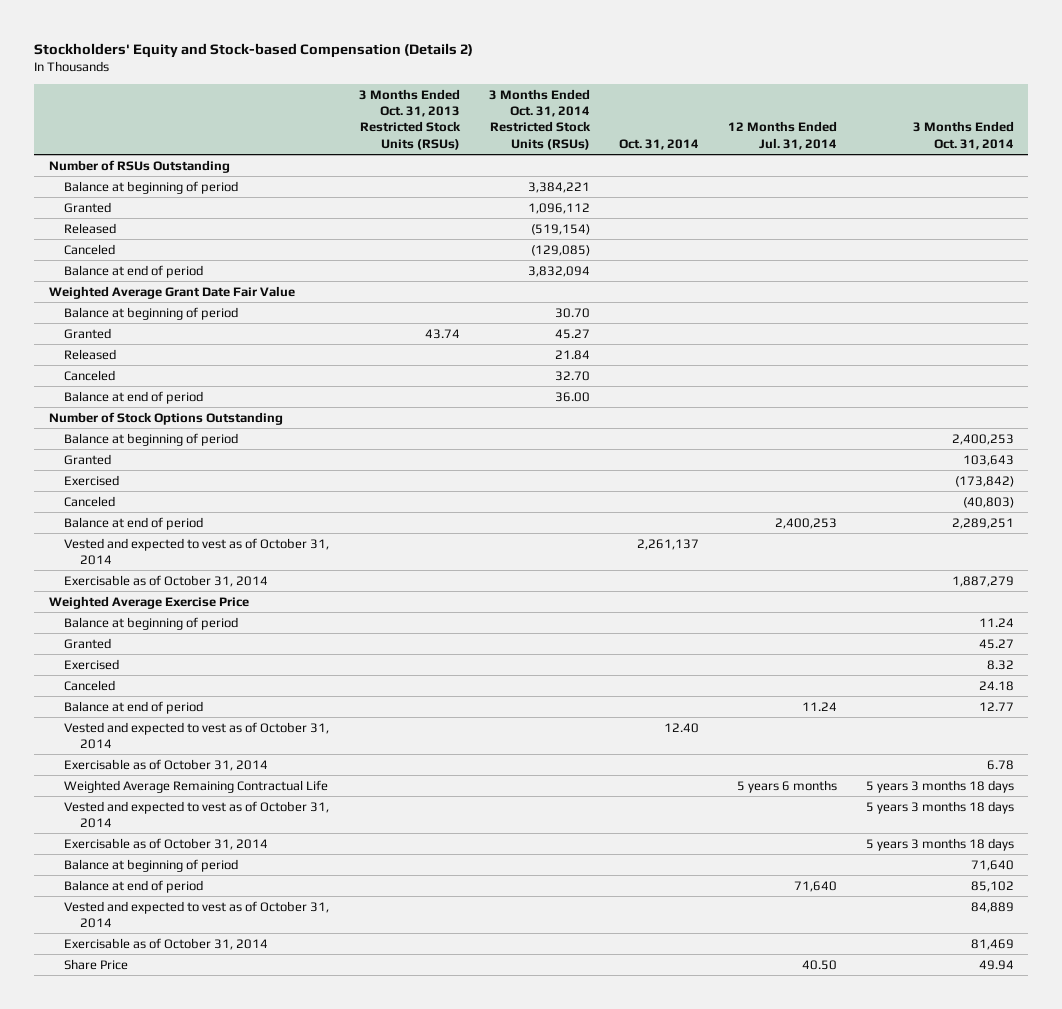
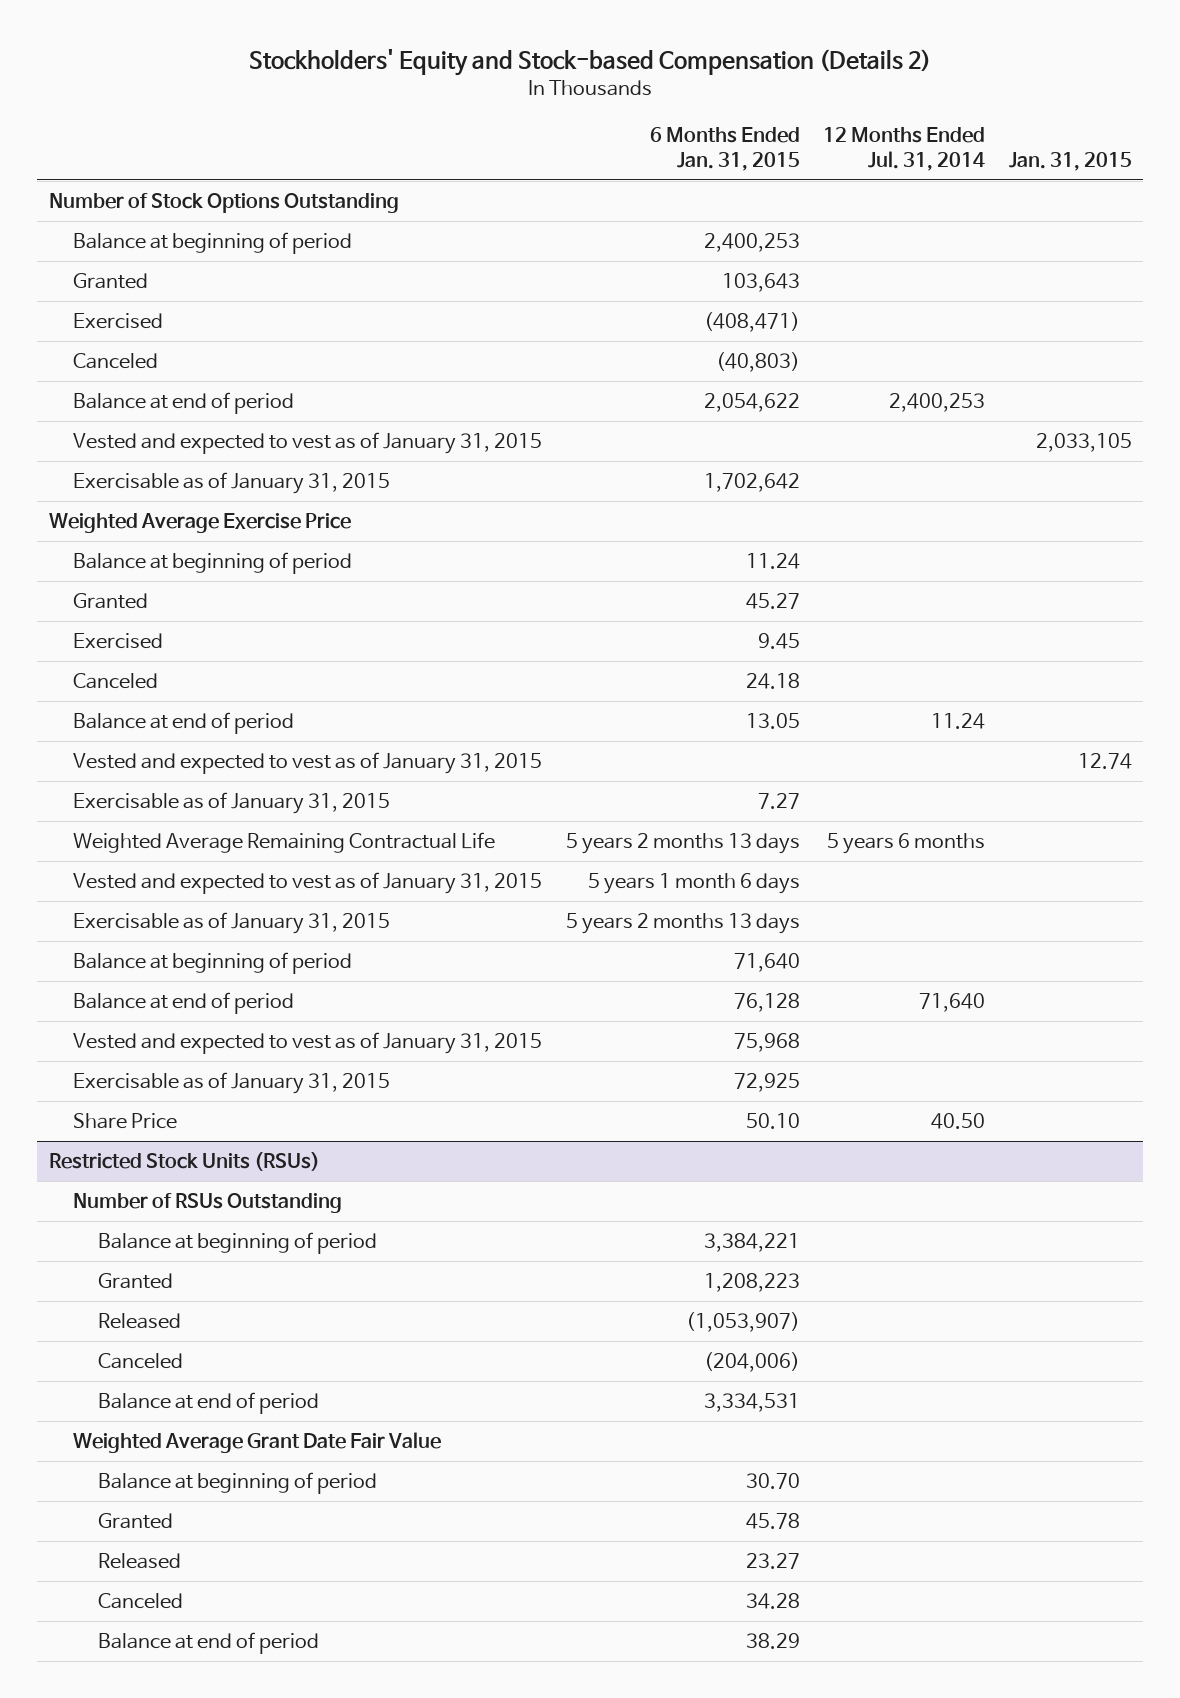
- | 3 Months Ended Oct. 31, 2013 Restricted Stock Units (RSUs) | 3 Months Ended Oct. 31, 2014 Restricted Stock Units (RSUs) | Oct. 31, 2014 | 12 Months Ended Jul. 31, 2014 | 3 Months Ended Oct. 31, 2014
+ | 6 Months Ended Jan. 31, 2015 | 12 Months Ended Jul. 31, 2014 | Jan. 31, 2015
- Number of RSUs Outstanding
- Balance at beginning of period | | 3,384,221 | | |
- Granted | | 1,096,112 | | |
- Released | | (519,154) | | |
- Canceled | | (129,085) | | |
- Balance at end of period | | 3,832,094 | | |
- Weighted Average Grant Date Fair Value
- Balance at beginning of period | | 30.70 | | |
- Granted | 43.74 | 45.27 | | |
- Released | | 21.84 | | |
- Canceled | | 32.70 | | |
- Balance at end of period | | 36.00 | | |
- Vested and expected to vest as of October 31, 2014 | | | 2,261,137 | |
- Exercisable as of October 31, 2014 | | | | | 1,887,279
+ Vested and expected to vest as of January 31, 2015 | | | 2,033,105
+ Exercisable as of January 31, 2015 | 1,702,642 | |
- Vested and expected to vest as of October 31, 2014 | | | 12.40 | |
- Exercisable as of October 31, 2014 | | | | | 6.78
+ Vested and expected to vest as of January 31, 2015 | | | 12.74
+ Exercisable as of January 31, 2015 | 7.27 | |
- Vested and expected to vest as of October 31, 2014 | | | | | 5 years 3 months 18 days
- Exercisable as of October 31, 2014 | | | | | 5 years 3 months 18 days
+ Vested and expected to vest as of January 31, 2015 | 5 years 1 month 6 days | |
+ Exercisable as of January 31, 2015 | 5 years 2 months 13 days | |
- Vested and expected to vest as of October 31, 2014 | | | | | 84,889
- Exercisable as of October 31, 2014 | | | | | 81,469
+ Vested and expected to vest as of January 31, 2015 | 75,968 | |
+ Exercisable as of January 31, 2015 | 72,925 | |
+ Restricted Stock Units (RSUs)
+ Number of RSUs Outstanding
+ Balance at beginning of period | 3,384,221 | |
+ Granted | 1,208,223 | |
+ Released | (1,053,907) | |
+ Canceled | (204,006) | |
+ Balance at end of period | 3,334,531 | |
+ Weighted Average Grant Date Fair Value
+ Balance at beginning of period | 30.70 | |
+ Granted | 45.78 | |
+ Released | 23.27 | |
+ Canceled | 34.28 | |
+ Balance at end of period | 38.29 | |

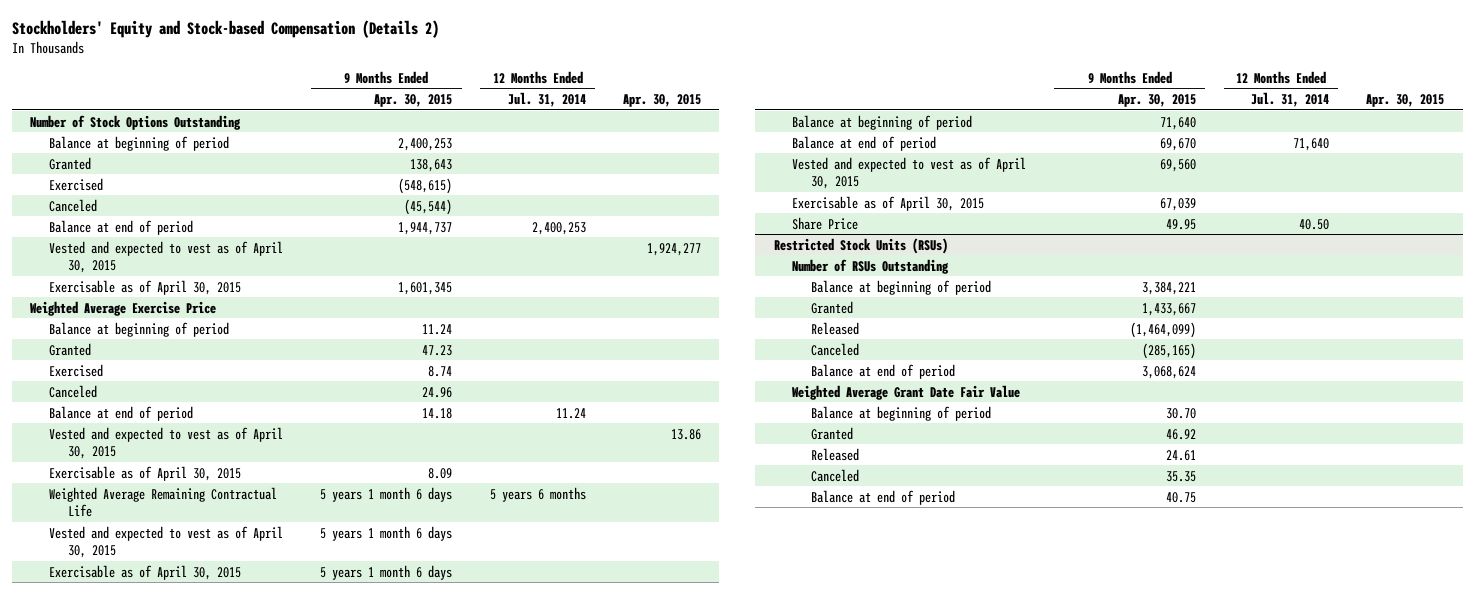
- | 6 Months Ended Jan. 31, 2015 | 12 Months Ended Jul. 31, 2014 | Jan. 31, 2015
+ | 9 Months Ended Apr. 30, 2015 | 12 Months Ended Jul. 31, 2014 | Apr. 30, 2015
- Vested and expected to vest as of January 31, 2015 | | | 2,033,105
- Exercisable as of January 31, 2015 | 1,702,642 | |
+ Vested and expected to vest as of April 30, 2015 | | | 1,924,277
+ Exercisable as of April 30, 2015 | 1,601,345 | |
- Vested and expected to vest as of January 31, 2015 | | | 12.74
- Exercisable as of January 31, 2015 | 7.27 | |
+ Vested and expected to vest as of April 30, 2015 | | | 13.86
+ Exercisable as of April 30, 2015 | 8.09 | |
- Vested and expected to vest as of January 31, 2015 | 5 years 1 month 6 days | |
- Exercisable as of January 31, 2015 | 5 years 2 months 13 days | |
+ Vested and expected to vest as of April 30, 2015 | 5 years 1 month 6 days | |
+ Exercisable as of April 30, 2015 | 5 years 1 month 6 days | |
- Vested and expected to vest as of January 31, 2015 | 75,968 | |
- Exercisable as of January 31, 2015 | 72,925 | |
+ Vested and expected to vest as of April 30, 2015 | 69,560 | |
+ Exercisable as of April 30, 2015 | 67,039 | |

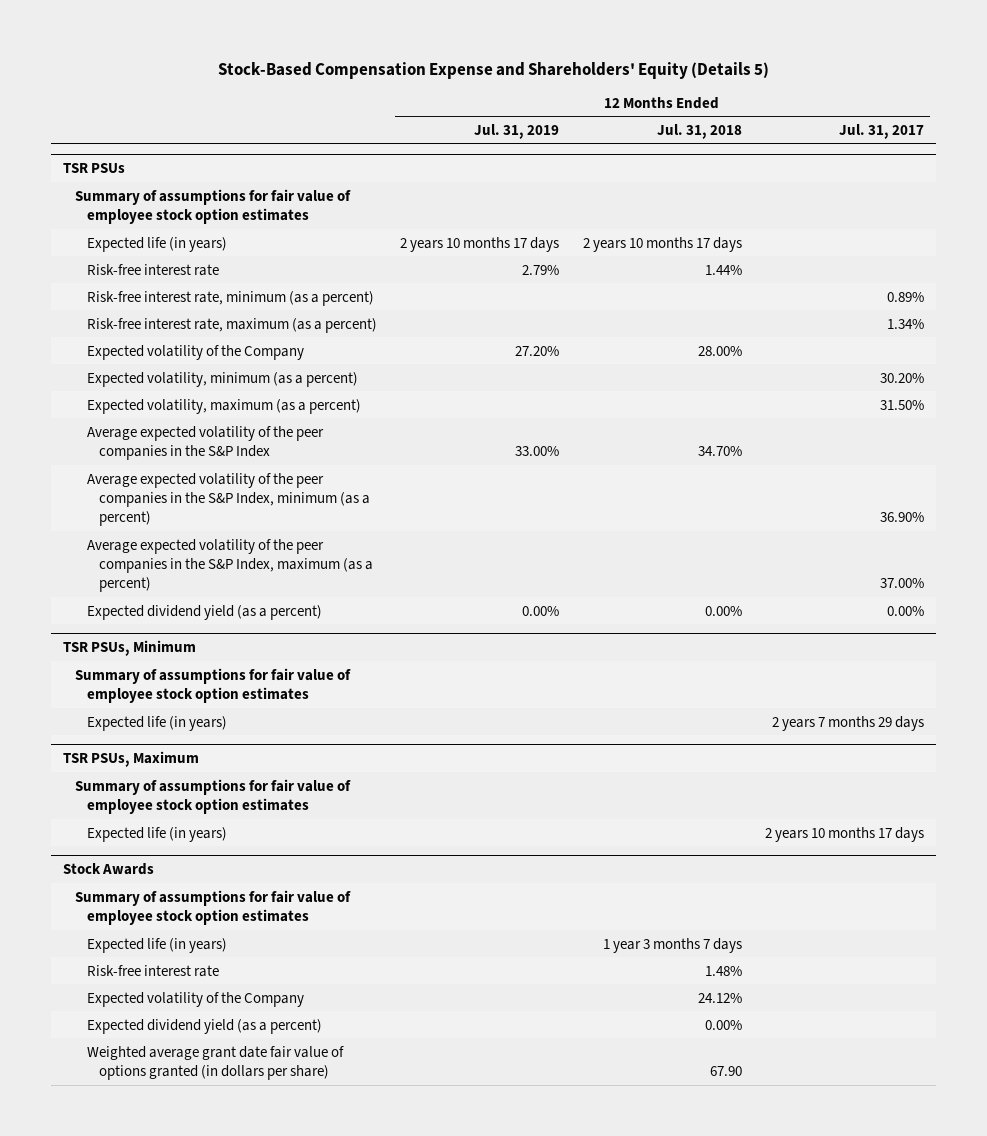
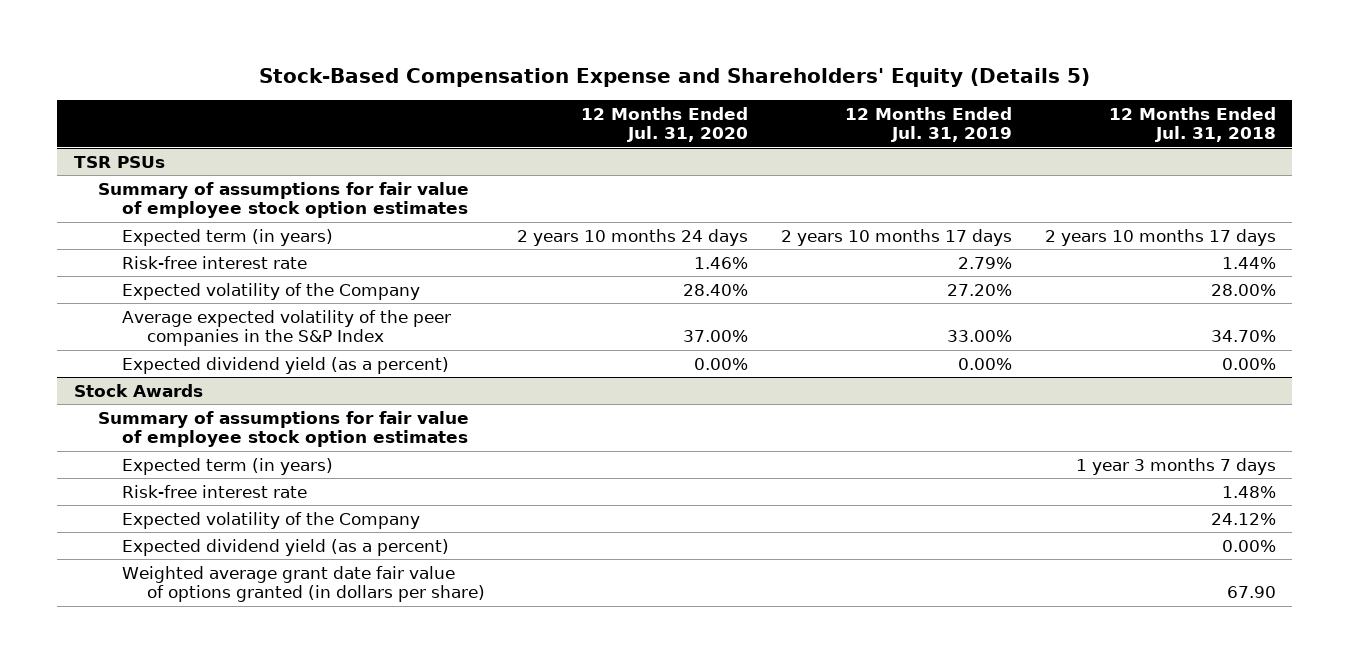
- | 12 Months Ended Jul. 31, 2019 | 12 Months Ended Jul. 31, 2018 | 12 Months Ended Jul. 31, 2017
+ | 12 Months Ended Jul. 31, 2020 | 12 Months Ended Jul. 31, 2019 | 12 Months Ended Jul. 31, 2018
@ TSR PSUs
- Expected life (in years) | 2 years 10 months 17 days | 2 years 10 months 17 days |
+ Expected term (in years) | 2 years 10 months 24 days | 2 years 10 months 17 days | 2 years 10 months 17 days
- Risk-free interest rate, minimum (as a percent) | | | 0.89%
- Risk-free interest rate, maximum (as a percent) | | | 1.34%
- Expected volatility, minimum (as a percent) | | | 30.20%
- Expected volatility, maximum (as a percent) | | | 31.50%
- Average expected volatility of the peer companies in the S&P Index, minimum (as a percent) | | | 36.90%
- Average expected volatility of the peer companies in the S&P Index, maximum (as a percent) | | | 37.00%
- TSR PSUs, Minimum
- Summary of assumptions for fair value of employee stock option estimates
- Expected life (in years) | | | 2 years 7 months 29 days
- TSR PSUs, Maximum
- Summary of assumptions for fair value of employee stock option estimates
- Expected life (in years) | | | 2 years 10 months 17 days
@ Stock Awards
- Expected life (in years) | | 1 year 3 months 7 days |
+ Expected term (in years) | | | 1 year 3 months 7 days

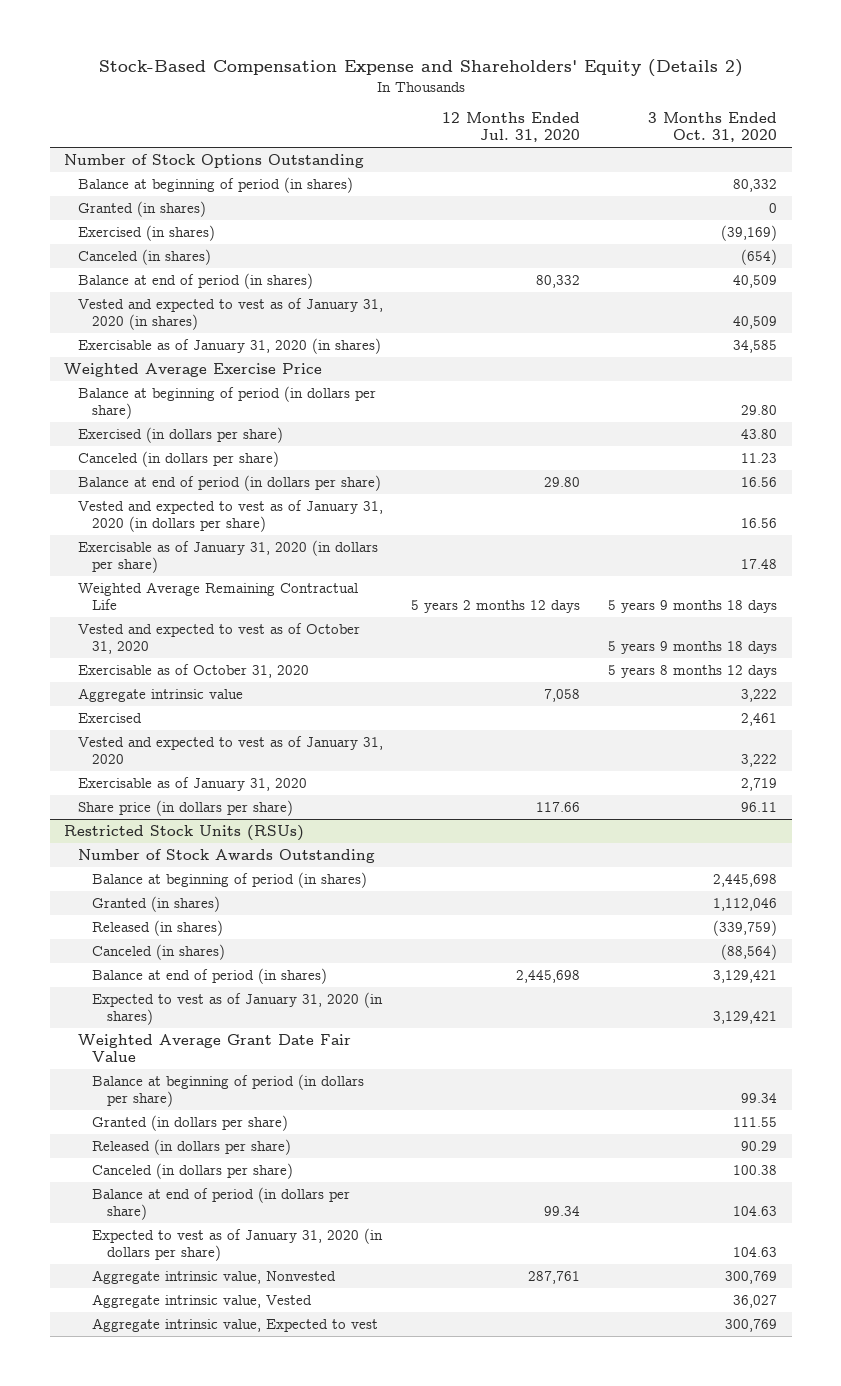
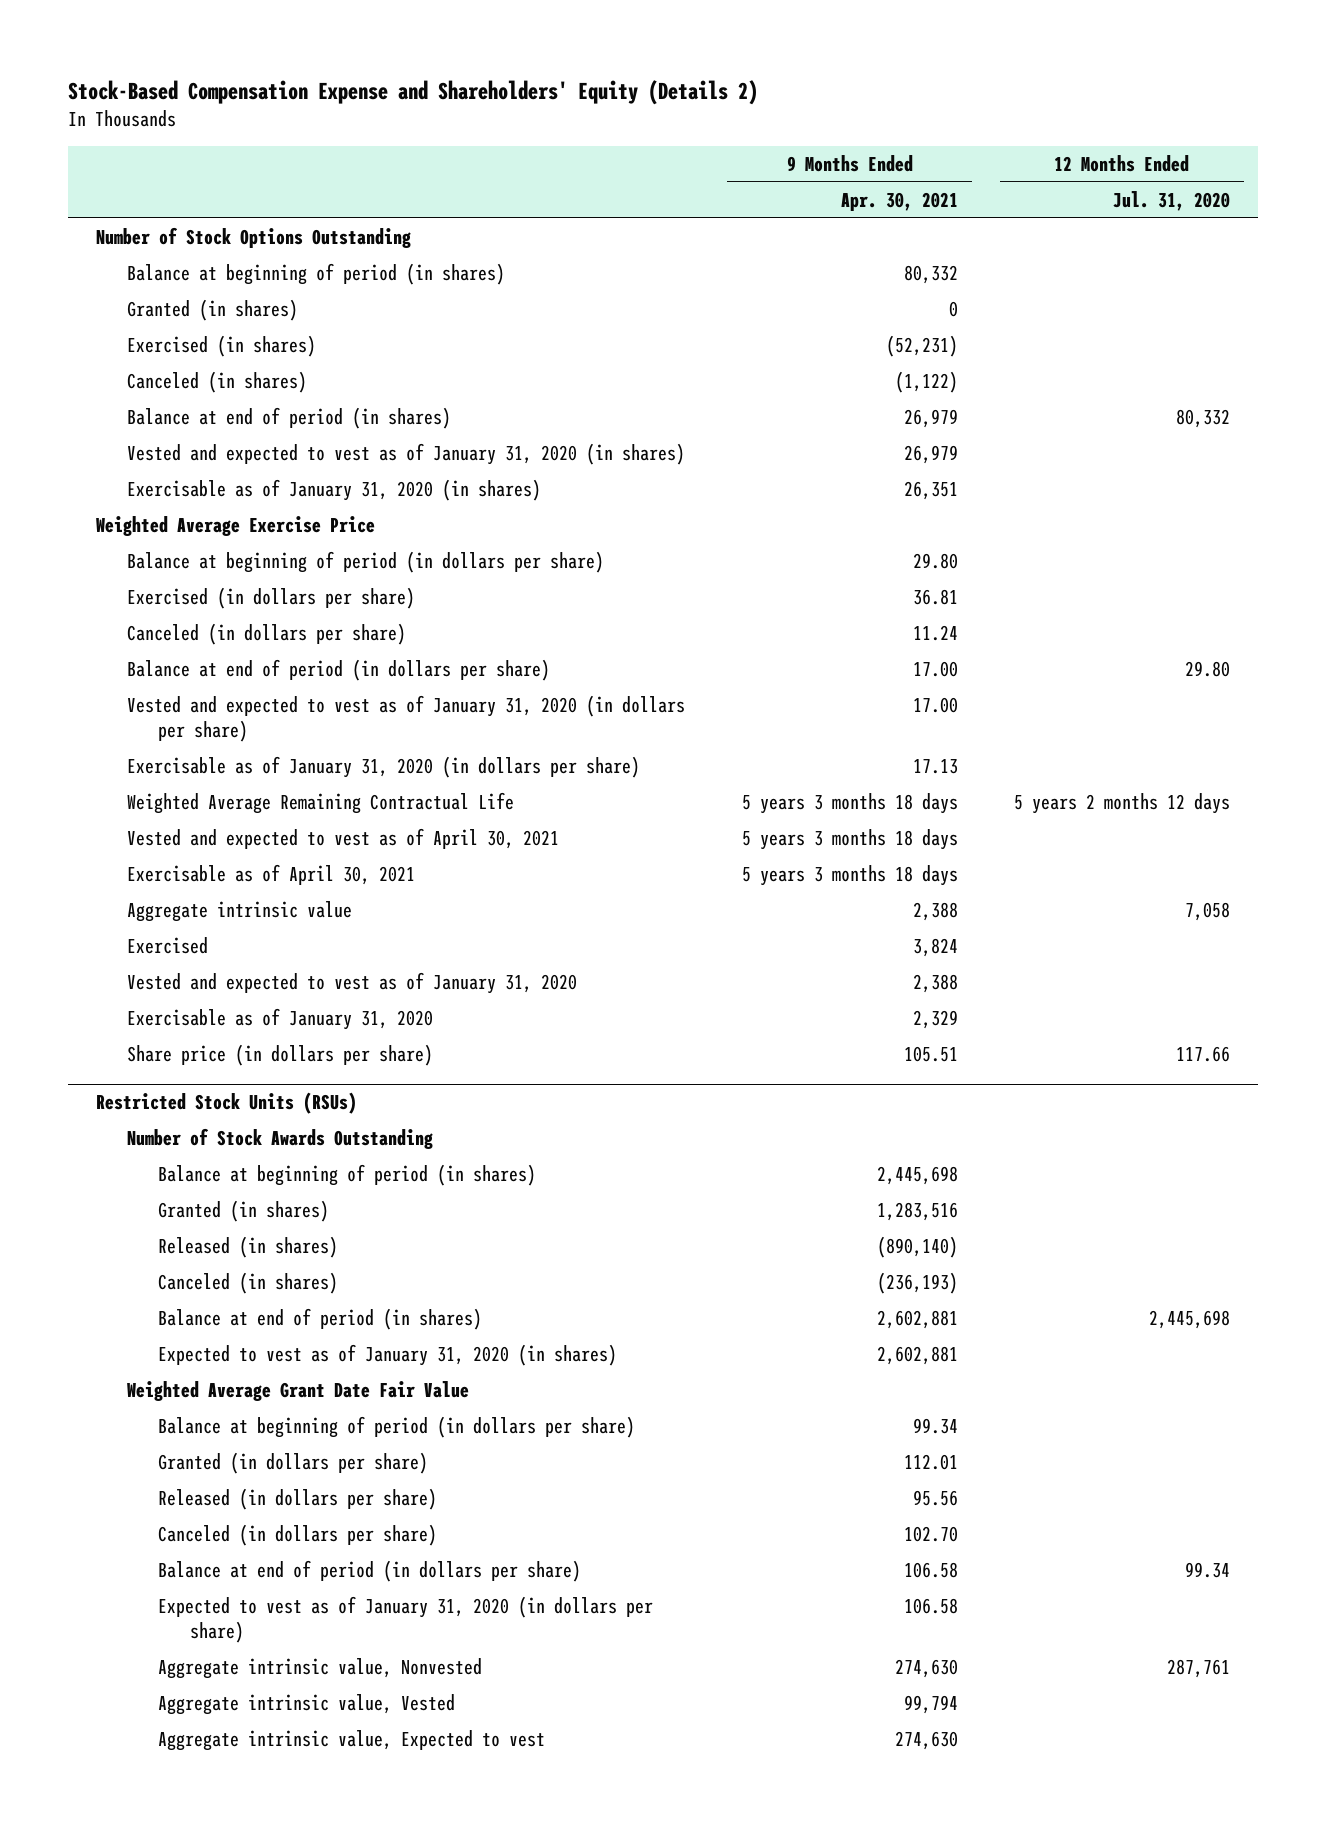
- | 12 Months Ended Jul. 31, 2020 | 3 Months Ended Oct. 31, 2020
+ | 9 Months Ended Apr. 30, 2021 | 12 Months Ended Jul. 31, 2020
- Vested and expected to vest as of October 31, 2020 | | 5 years 9 months 18 days
- Exercisable as of October 31, 2020 | | 5 years 8 months 12 days
+ Vested and expected to vest as of April 30, 2021 | 5 years 3 months 18 days |
+ Exercisable as of April 30, 2021 | 5 years 3 months 18 days |

